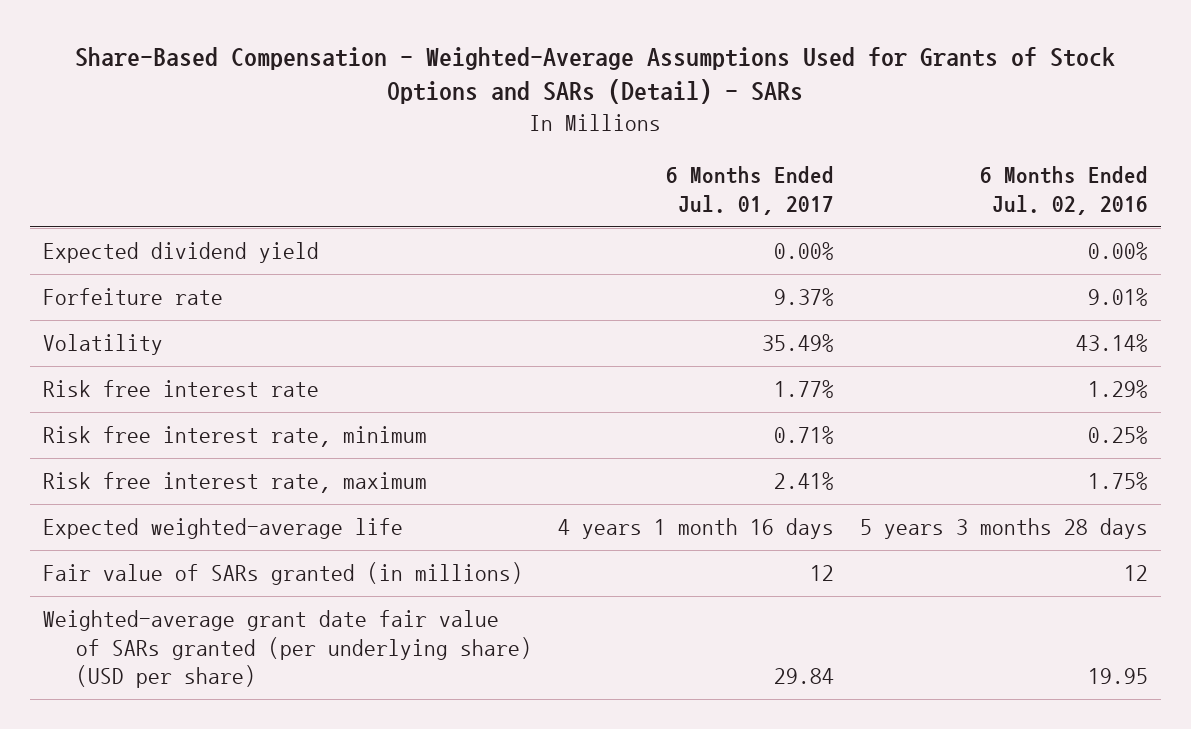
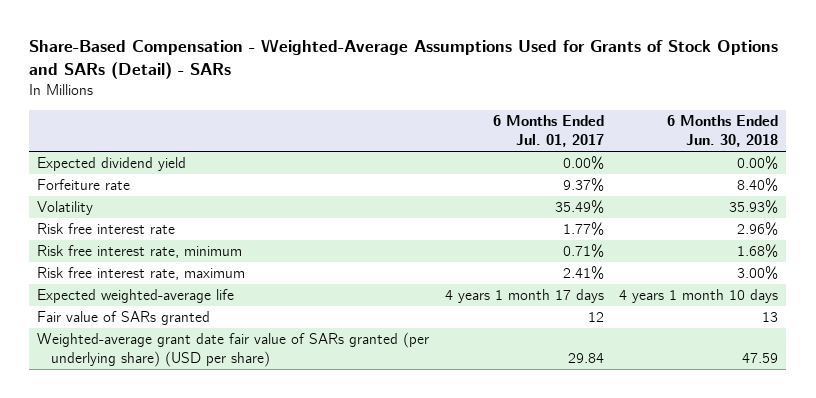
- | 6 Months Ended Jul. 01, 2017 | 6 Months Ended Jul. 02, 2016
+ | 6 Months Ended Jul. 01, 2017 | 6 Months Ended Jun. 30, 2018
- Expected weighted-average life | 4 years 1 month 16 days | 5 years 3 months 28 days
- Fair value of SARs granted (in millions) | 12 | 12
+ Expected weighted-average life | 4 years 1 month 17 days | 4 years 1 month 10 days
+ Fair value of SARs granted | 12 | 13

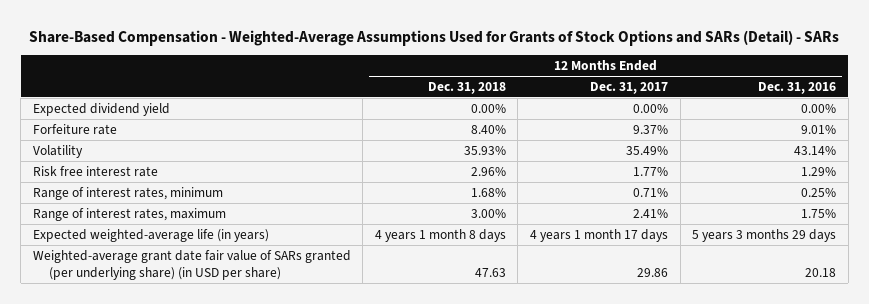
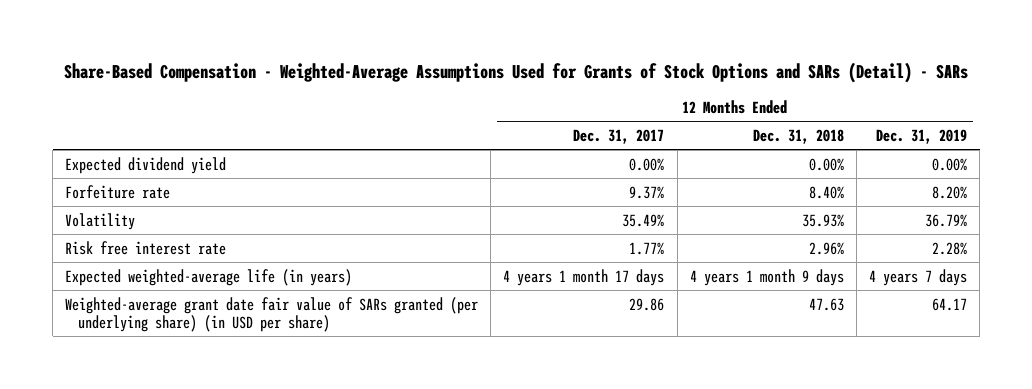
- | 12 Months Ended Dec. 31, 2018 | 12 Months Ended Dec. 31, 2017 | 12 Months Ended Dec. 31, 2016
+ | 12 Months Ended Dec. 31, 2017 | 12 Months Ended Dec. 31, 2018 | 12 Months Ended Dec. 31, 2019
- Range of interest rates, minimum | 1.68% | 0.71% | 0.25%
- Range of interest rates, maximum | 3.00% | 2.41% | 1.75%
- Expected weighted-average life (in years) | 4 years 1 month 8 days | 4 years 1 month 17 days | 5 years 3 months 29 days
+ Expected weighted-average life (in years) | 4 years 1 month 17 days | 4 years 1 month 9 days | 4 years 7 days

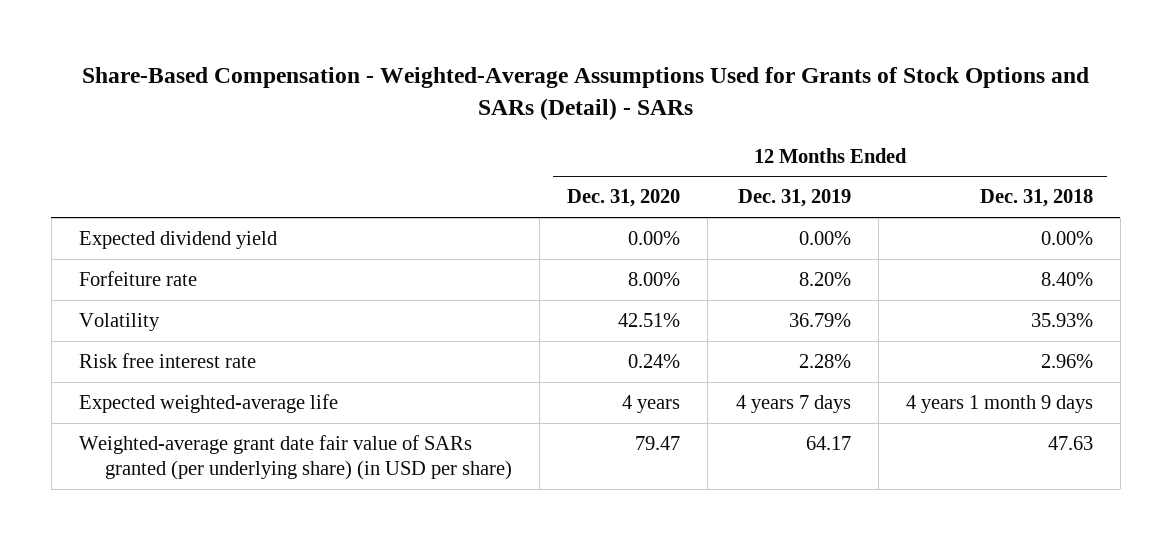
- | 12 Months Ended Dec. 31, 2017 | 12 Months Ended Dec. 31, 2018 | 12 Months Ended Dec. 31, 2019
+ | 12 Months Ended Dec. 31, 2020 | 12 Months Ended Dec. 31, 2019 | 12 Months Ended Dec. 31, 2018
- Expected weighted-average life (in years) | 4 years 1 month 17 days | 4 years 1 month 9 days | 4 years 7 days
+ Expected weighted-average life | 4 years | 4 years 7 days | 4 years 1 month 9 days

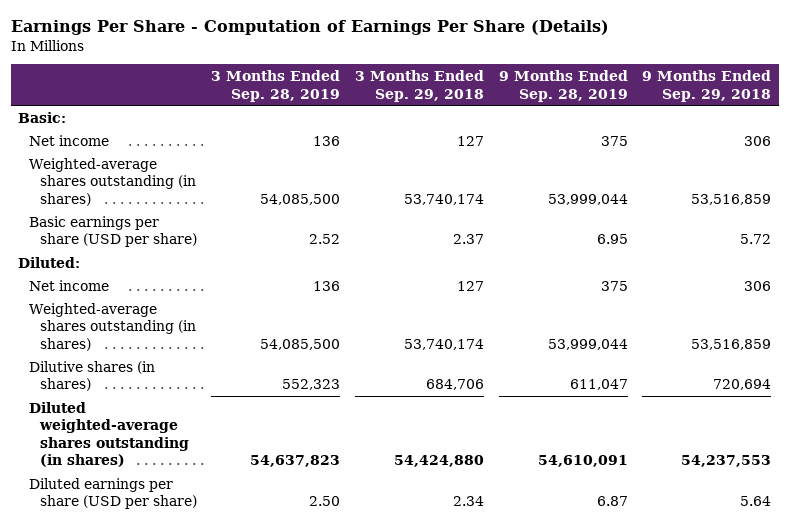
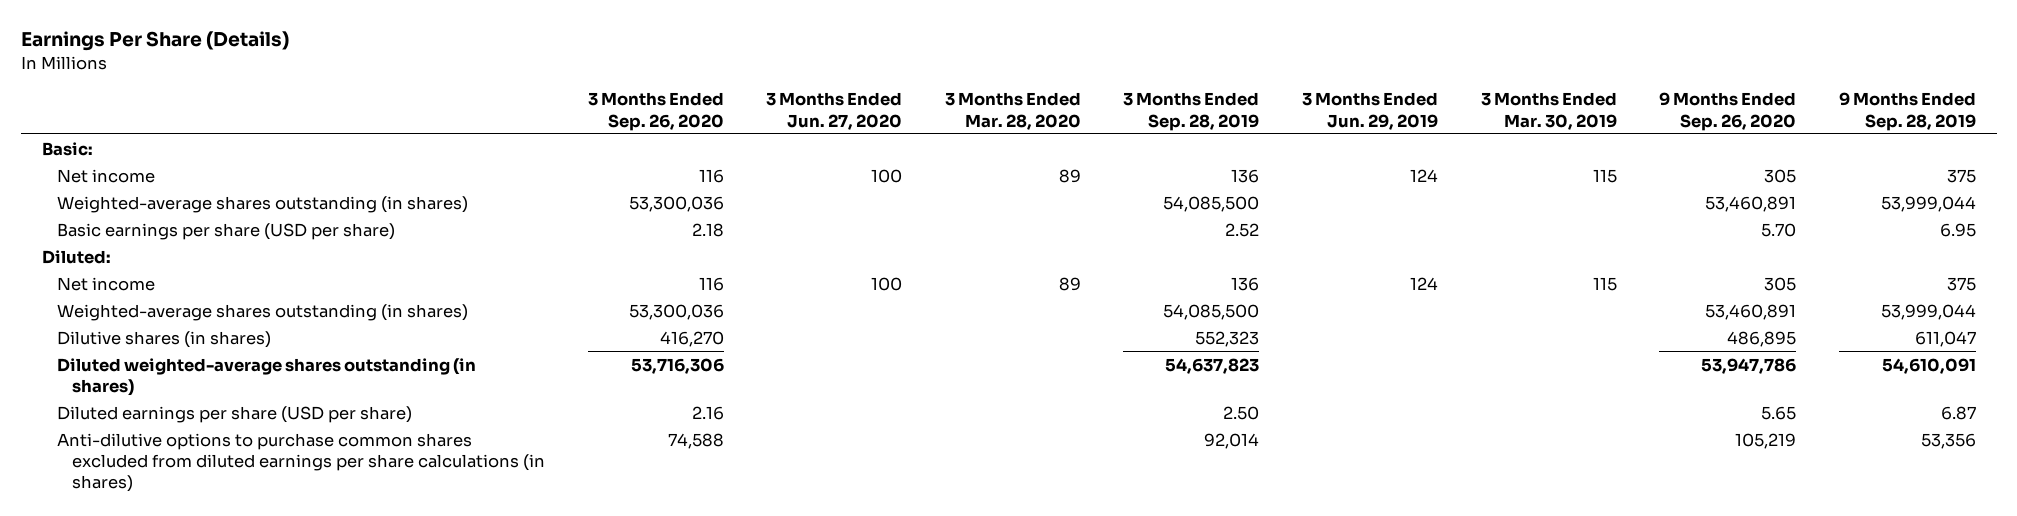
- Earnings Per Share - Computation of Earnings Per Share (Details)
+ Earnings Per Share (Details)
- | 3 Months Ended Sep. 28, 2019 | 3 Months Ended Sep. 29, 2018 | 9 Months Ended Sep. 28, 2019 | 9 Months Ended Sep. 29, 2018
+ | 3 Months Ended Sep. 26, 2020 | 3 Months Ended Jun. 27, 2020 | 3 Months Ended Mar. 28, 2020 | 3 Months Ended Sep. 28, 2019 | 3 Months Ended Jun. 29, 2019 | 3 Months Ended Mar. 30, 2019 | 9 Months Ended Sep. 26, 2020 | 9 Months Ended Sep. 28, 2019
+ Anti-dilutive options to purchase common shares excluded from diluted earnings per share calculations (in shares) | 74,588 | | | 92,014 | | | 105,219 | 53,356

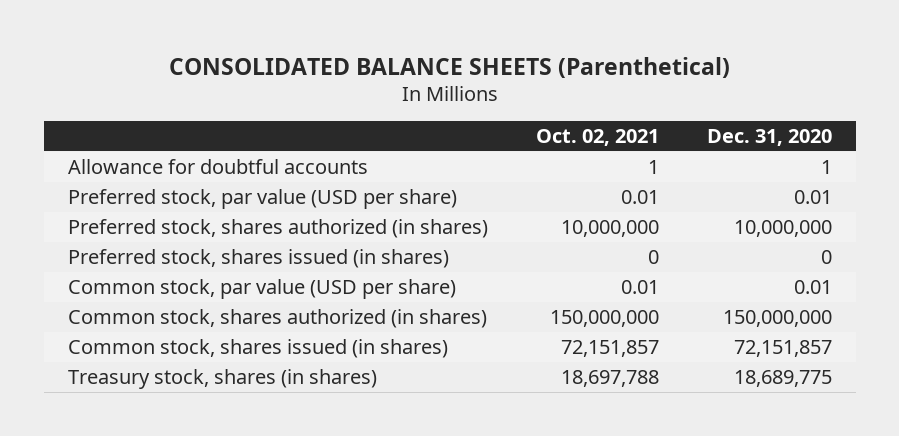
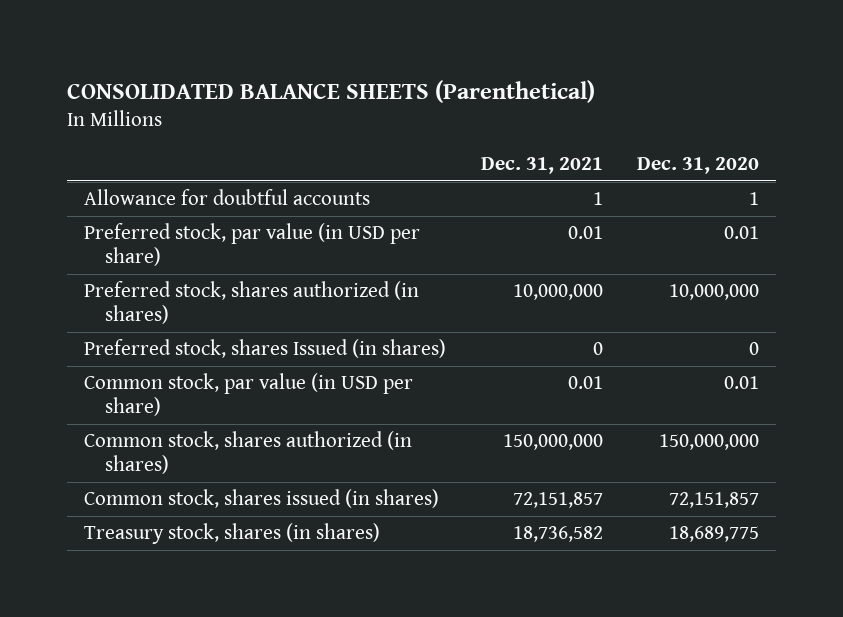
- | Oct. 02, 2021 | Dec. 31, 2020
+ | Dec. 31, 2021 | Dec. 31, 2020
- Preferred stock, par value (USD per share) | 0.01 | 0.01
+ Preferred stock, par value (in USD per share) | 0.01 | 0.01
- Preferred stock, shares issued (in shares) | 0 | 0
- Common stock, par value (USD per share) | 0.01 | 0.01
+ Preferred stock, shares Issued (in shares) | 0 | 0
+ Common stock, par value (in USD per share) | 0.01 | 0.01

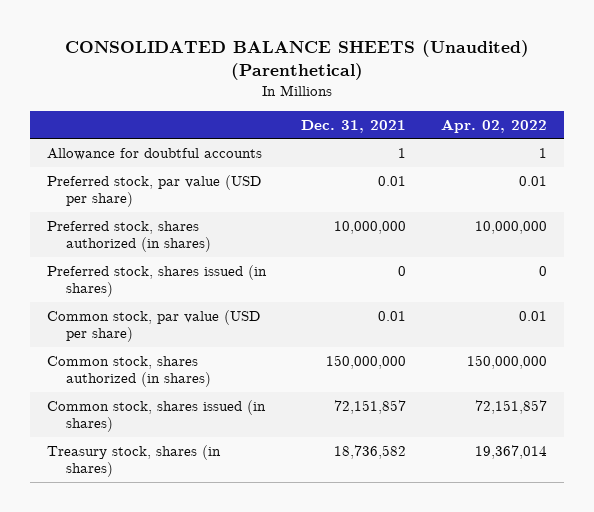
- CONSOLIDATED BALANCE SHEETS (Parenthetical)
+ CONSOLIDATED BALANCE SHEETS (Unaudited) (Parenthetical)
- | Dec. 31, 2021 | Dec. 31, 2020
+ | Dec. 31, 2021 | Apr. 02, 2022
- Preferred stock, par value (in USD per share) | 0.01 | 0.01
+ Preferred stock, par value (USD per share) | 0.01 | 0.01
- Preferred stock, shares Issued (in shares) | 0 | 0
- Common stock, par value (in USD per share) | 0.01 | 0.01
+ Preferred stock, shares issued (in shares) | 0 | 0
+ Common stock, par value (USD per share) | 0.01 | 0.01

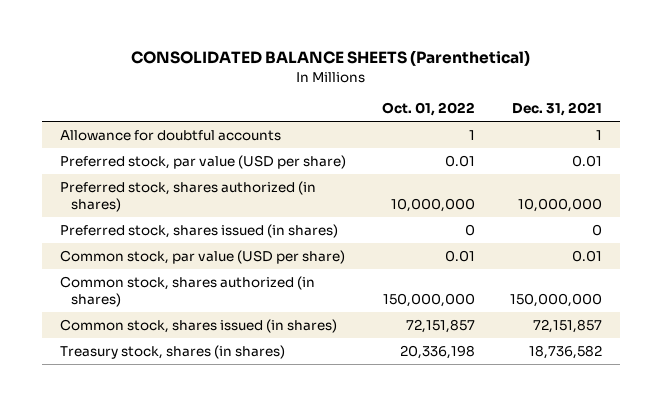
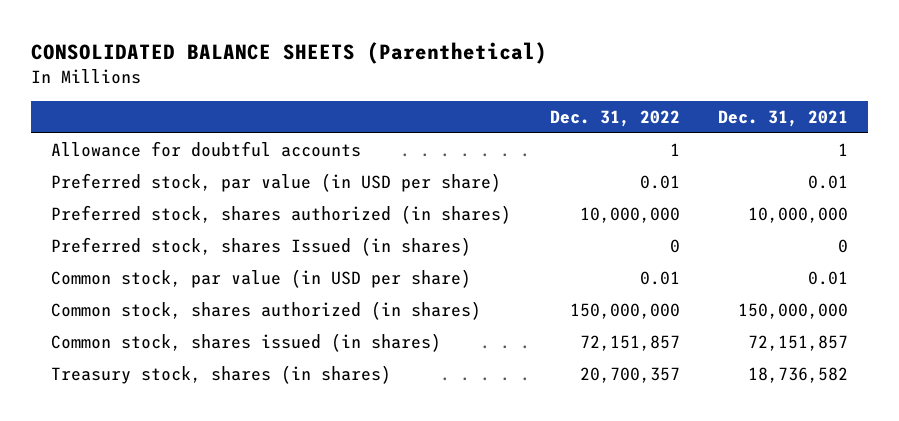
- | Oct. 01, 2022 | Dec. 31, 2021
+ | Dec. 31, 2022 | Dec. 31, 2021
- Preferred stock, par value (USD per share) | 0.01 | 0.01
+ Preferred stock, par value (in USD per share) | 0.01 | 0.01
- Preferred stock, shares issued (in shares) | 0 | 0
- Common stock, par value (USD per share) | 0.01 | 0.01
+ Preferred stock, shares Issued (in shares) | 0 | 0
+ Common stock, par value (in USD per share) | 0.01 | 0.01

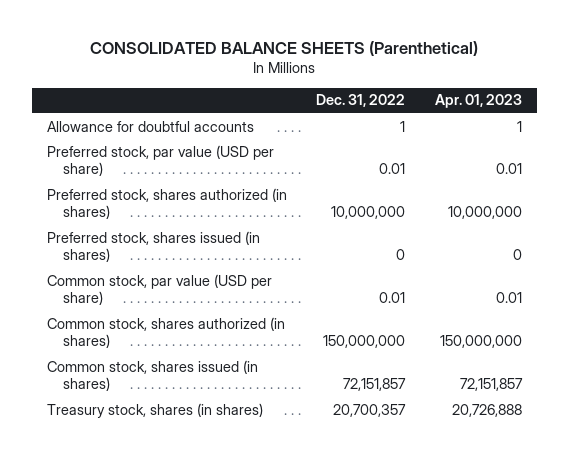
- | Dec. 31, 2022 | Dec. 31, 2021
+ | Dec. 31, 2022 | Apr. 01, 2023
- Preferred stock, par value (in USD per share) | 0.01 | 0.01
+ Preferred stock, par value (USD per share) | 0.01 | 0.01
- Preferred stock, shares Issued (in shares) | 0 | 0
- Common stock, par value (in USD per share) | 0.01 | 0.01
+ Preferred stock, shares issued (in shares) | 0 | 0
+ Common stock, par value (USD per share) | 0.01 | 0.01

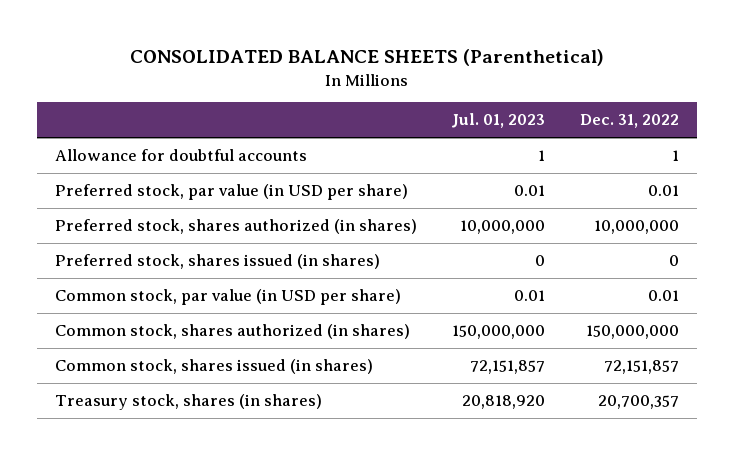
- | Dec. 31, 2022 | Apr. 01, 2023
+ | Jul. 01, 2023 | Dec. 31, 2022
- Preferred stock, par value (USD per share) | 0.01 | 0.01
+ Preferred stock, par value (in USD per share) | 0.01 | 0.01
- Common stock, par value (USD per share) | 0.01 | 0.01
+ Common stock, par value (in USD per share) | 0.01 | 0.01

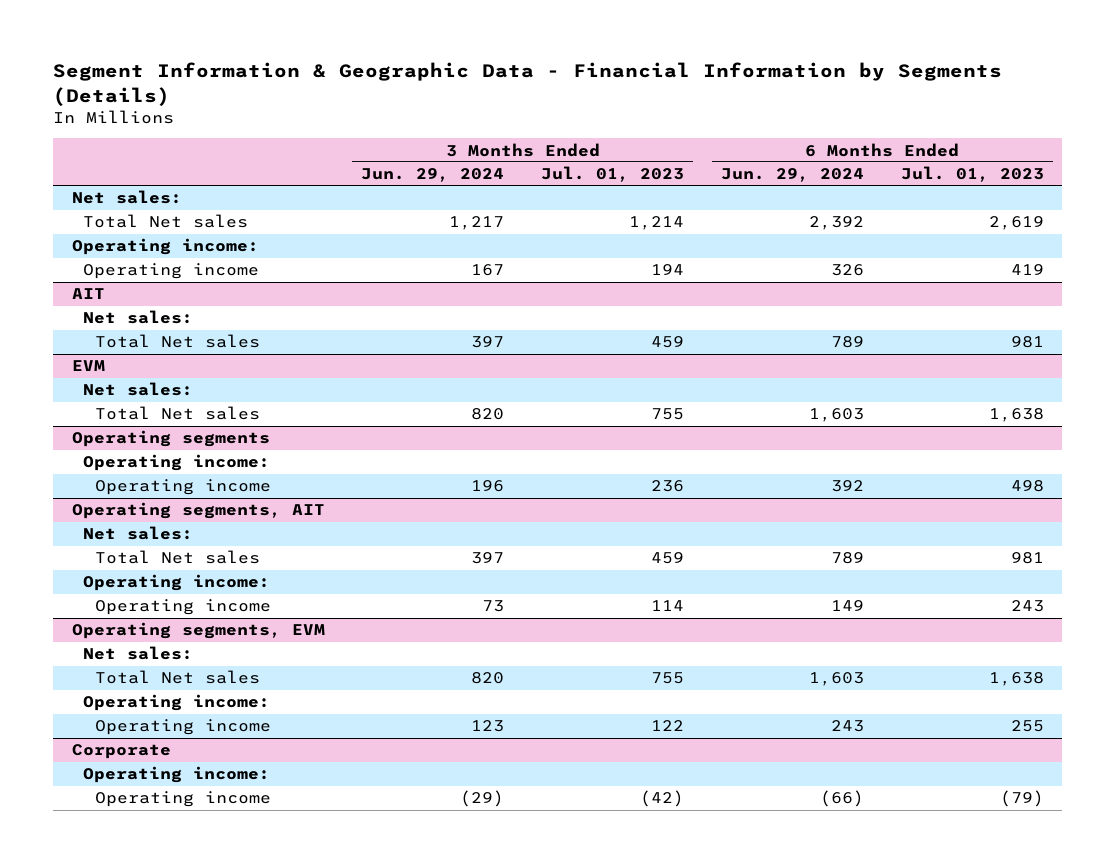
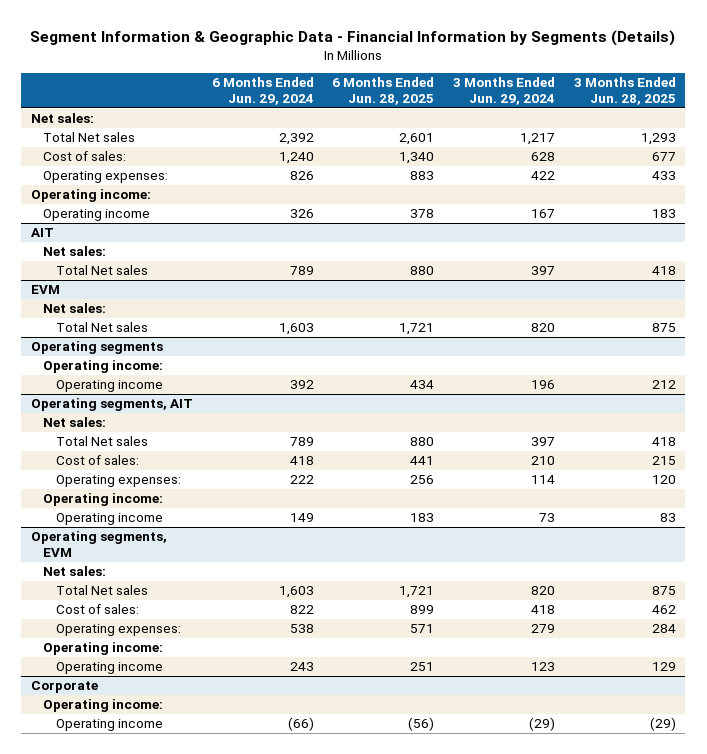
- | 3 Months Ended Jun. 29, 2024 | 3 Months Ended Jul. 01, 2023 | 6 Months Ended Jun. 29, 2024 | 6 Months Ended Jul. 01, 2023
+ | 6 Months Ended Jun. 29, 2024 | 6 Months Ended Jun. 28, 2025 | 3 Months Ended Jun. 29, 2024 | 3 Months Ended Jun. 28, 2025
+ Cost of sales: | 1,240 | 1,340 | 628 | 677
+ Operating expenses: | 826 | 883 | 422 | 433
@ Operating segments, AIT
+ Cost of sales: | 418 | 441 | 210 | 215
+ Operating expenses: | 222 | 256 | 114 | 120
@ Operating segments, EVM
+ Cost of sales: | 822 | 899 | 418 | 462
+ Operating expenses: | 538 | 571 | 279 | 284

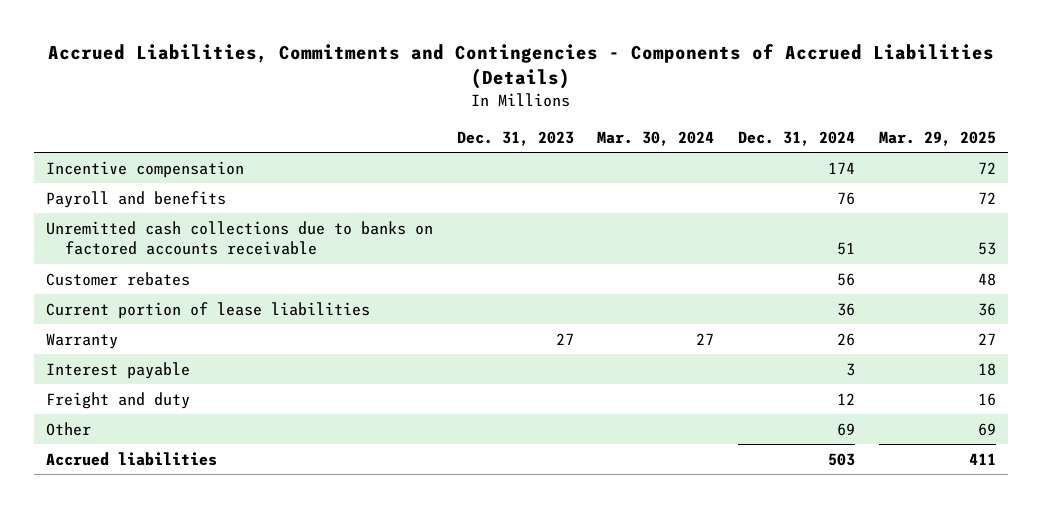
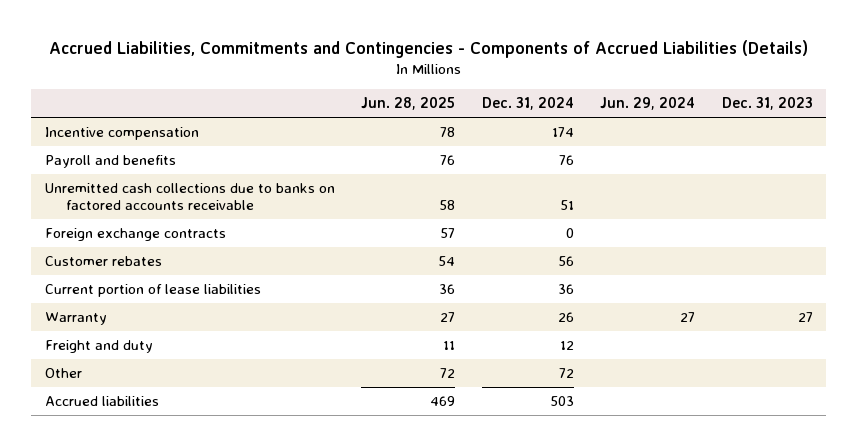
- | Dec. 31, 2023 | Mar. 30, 2024 | Dec. 31, 2024 | Mar. 29, 2025
+ | Jun. 28, 2025 | Dec. 31, 2024 | Jun. 29, 2024 | Dec. 31, 2023
+ Foreign exchange contracts | 57 | 0 | |
- Interest payable | | | 3 | 18
- Other | | | 69 | 69
+ Other | 72 | 72 | |

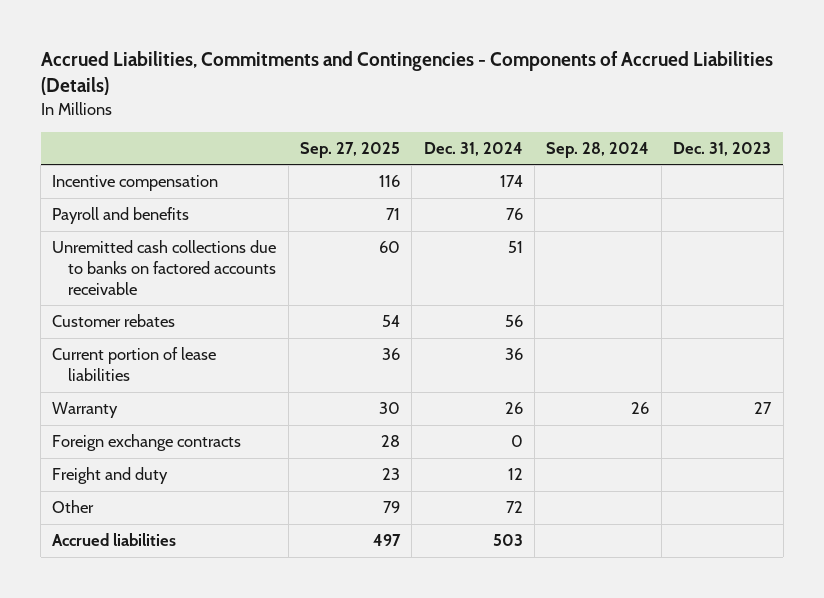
- | Jun. 28, 2025 | Dec. 31, 2024 | Jun. 29, 2024 | Dec. 31, 2023
+ | Sep. 27, 2025 | Dec. 31, 2024 | Sep. 28, 2024 | Dec. 31, 2023
moved down: Foreign exchange contracts | 28 | 0 | |

